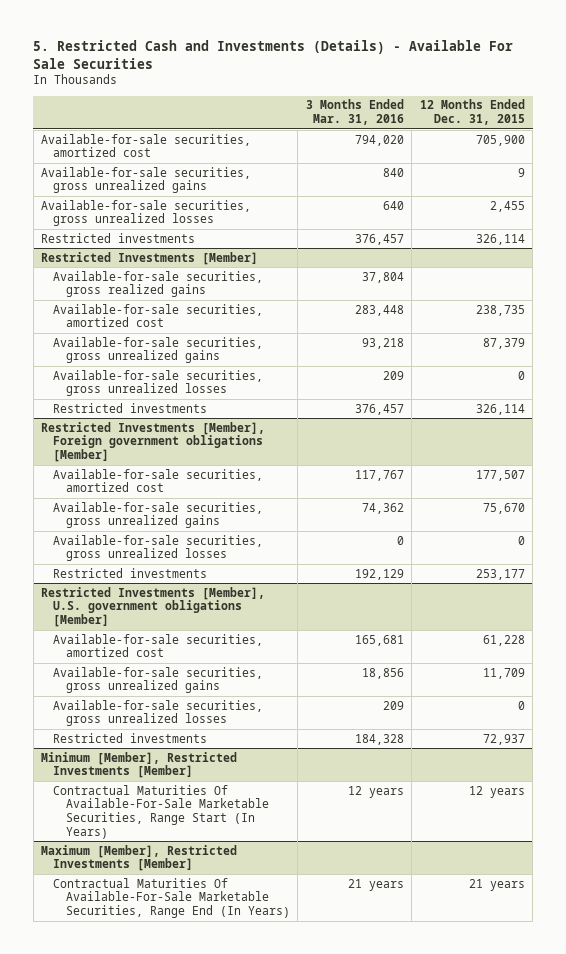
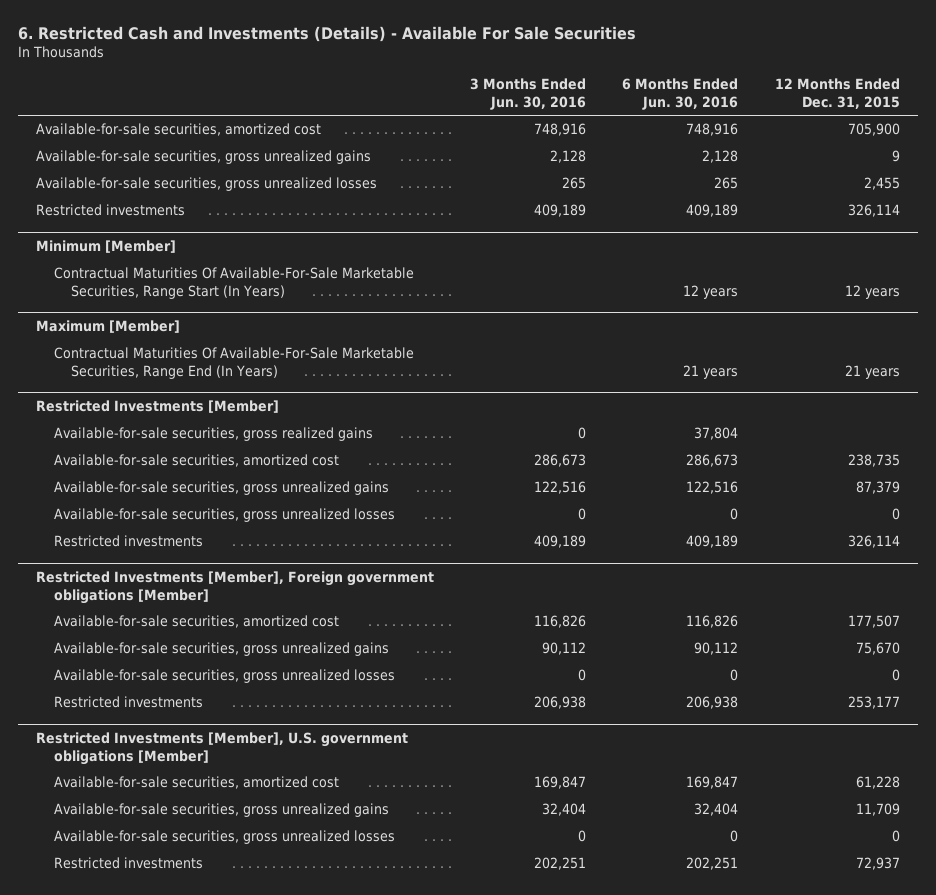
- 5. Restricted Cash and Investments (Details) - Available For Sale Securities
+ 6. Restricted Cash and Investments (Details) - Available For Sale Securities
- | 3 Months Ended Mar. 31, 2016 | 12 Months Ended Dec. 31, 2015
+ | 3 Months Ended Jun. 30, 2016 | 6 Months Ended Jun. 30, 2016 | 12 Months Ended Dec. 31, 2015
+ Minimum [Member]
+ Contractual Maturities Of Available-For-Sale Marketable Securities, Range Start (In Years) | | 12 years | 12 years
+ Maximum [Member]
+ Contractual Maturities Of Available-For-Sale Marketable Securities, Range End (In Years) | | 21 years | 21 years
- Minimum [Member], Restricted Investments [Member]
- Contractual Maturities Of Available-For-Sale Marketable Securities, Range Start (In Years) | 12 years | 12 years
- Maximum [Member], Restricted Investments [Member]
- Contractual Maturities Of Available-For-Sale Marketable Securities, Range End (In Years) | 21 years | 21 years

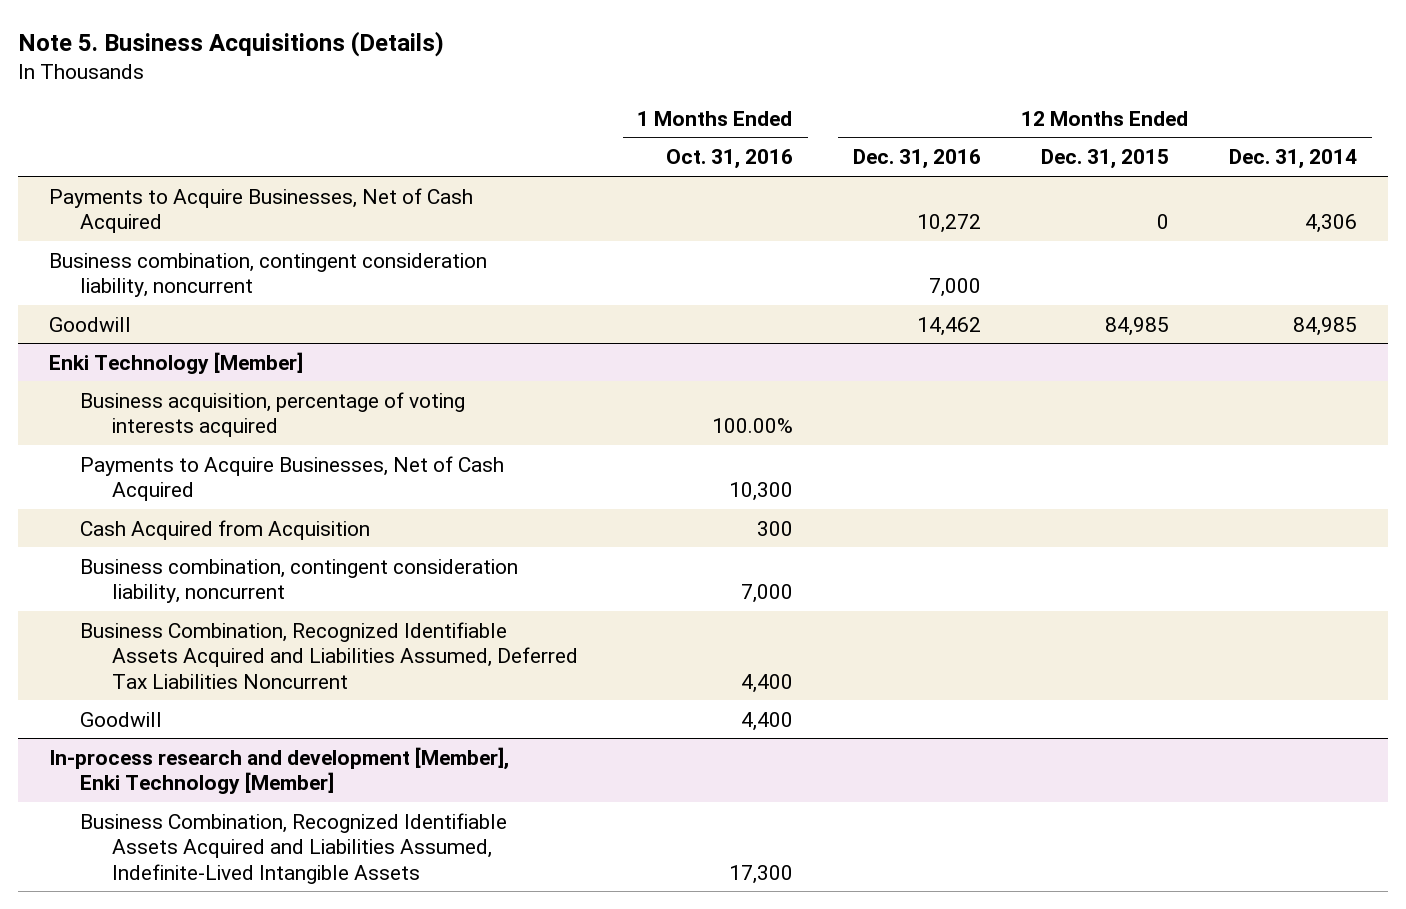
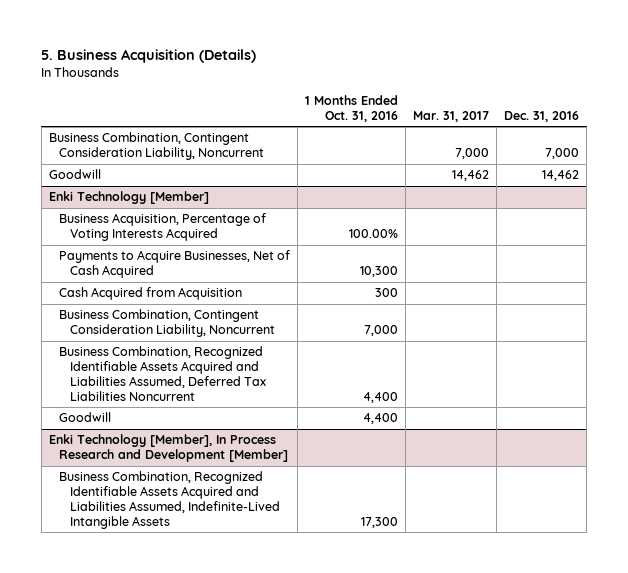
- Note 5. Business Acquisitions (Details)
+ 5. Business Acquisition (Details)
- | 1 Months Ended Oct. 31, 2016 | 12 Months Ended Dec. 31, 2016 | 12 Months Ended Dec. 31, 2015 | 12 Months Ended Dec. 31, 2014
+ | 1 Months Ended Oct. 31, 2016 | Mar. 31, 2017 | Dec. 31, 2016
- Payments to Acquire Businesses, Net of Cash Acquired | | 10,272 | 0 | 4,306
- Business combination, contingent consideration liability, noncurrent | | 7,000 | |
+ Business Combination, Contingent Consideration Liability, Noncurrent | | 7,000 | 7,000
@ Enki Technology [Member]
- Business acquisition, percentage of voting interests acquired | 100.00% | | |
+ Business Acquisition, Percentage of Voting Interests Acquired | 100.00% | |
- Business combination, contingent consideration liability, noncurrent | 7,000 | | |
+ Business Combination, Contingent Consideration Liability, Noncurrent | 7,000 | |
- In-process research and development [Member], Enki Technology [Member]
+ Enki Technology [Member], In Process Research and Development [Member]

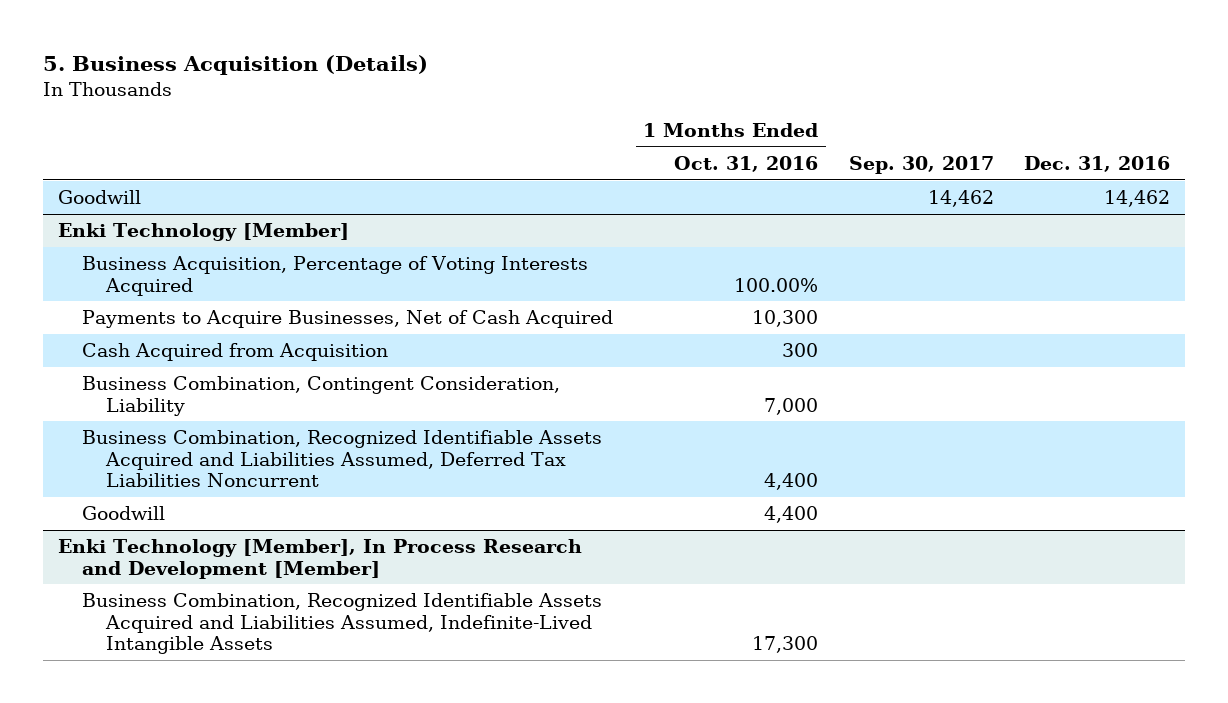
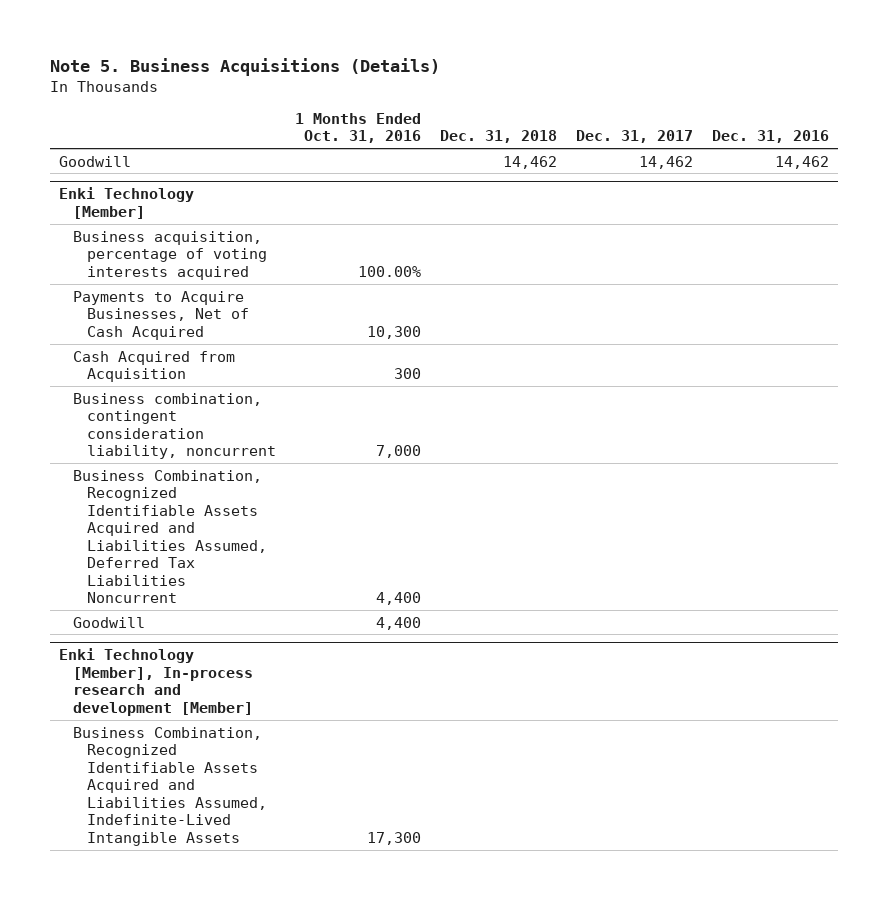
- 5. Business Acquisition (Details)
+ Note 5. Business Acquisitions (Details)
- | 1 Months Ended Oct. 31, 2016 | Sep. 30, 2017 | Dec. 31, 2016
+ | 1 Months Ended Oct. 31, 2016 | Dec. 31, 2018 | Dec. 31, 2017 | Dec. 31, 2016
@ Enki Technology [Member]
- Business Acquisition, Percentage of Voting Interests Acquired | 100.00% | |
+ Business acquisition, percentage of voting interests acquired | 100.00% | | |
- Business Combination, Contingent Consideration, Liability | 7,000 | |
+ Business combination, contingent consideration liability, noncurrent | 7,000 | | |
- Enki Technology [Member], In Process Research and Development [Member]
+ Enki Technology [Member], In-process research and development [Member]

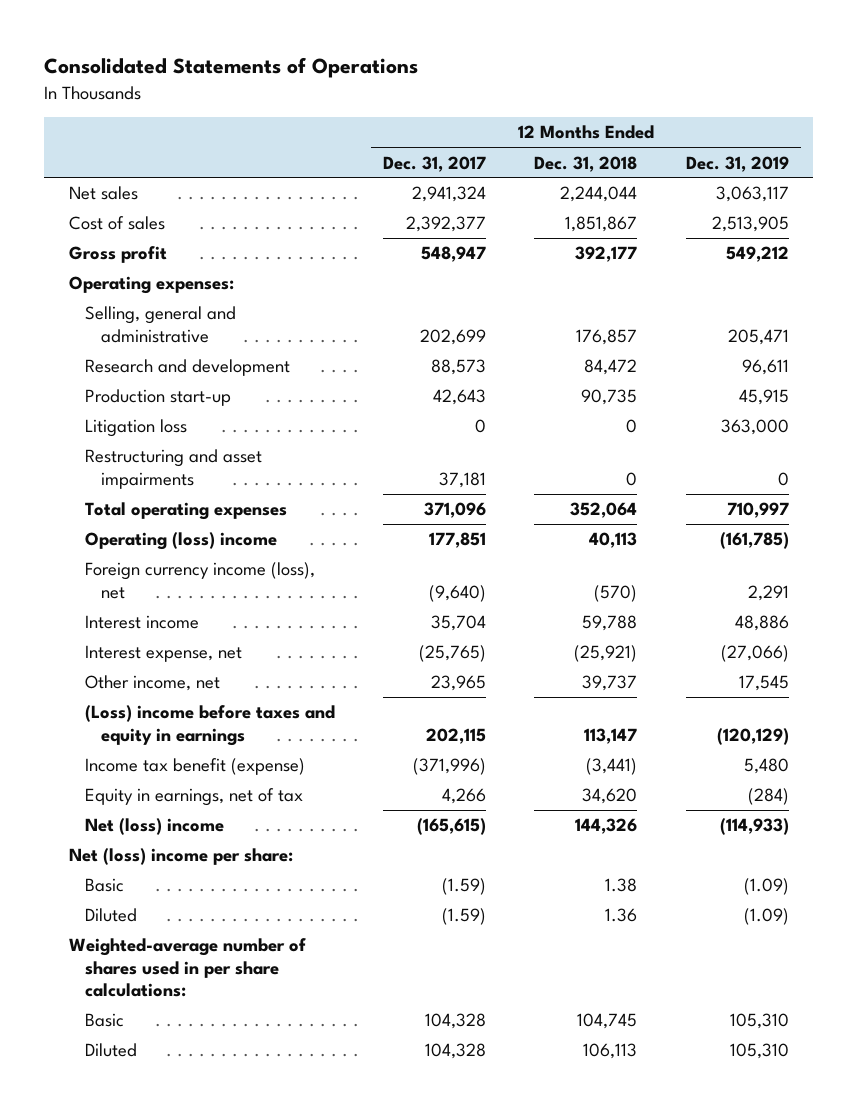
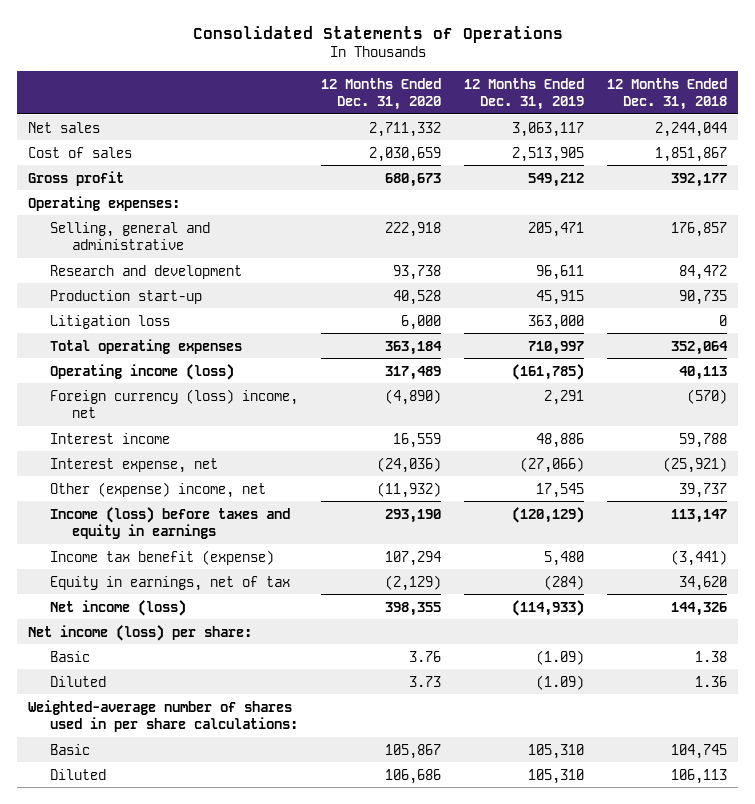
- | 12 Months Ended Dec. 31, 2017 | 12 Months Ended Dec. 31, 2018 | 12 Months Ended Dec. 31, 2019
+ | 12 Months Ended Dec. 31, 2020 | 12 Months Ended Dec. 31, 2019 | 12 Months Ended Dec. 31, 2018
- Restructuring and asset impairments | 37,181 | 0 | 0
- Operating (loss) income | 177,851 | 40,113 | (161,785)
- Foreign currency income (loss), net | (9,640) | (570) | 2,291
+ Operating income (loss) | 317,489 | (161,785) | 40,113
+ Foreign currency (loss) income, net | (4,890) | 2,291 | (570)
- Other income, net | 23,965 | 39,737 | 17,545
- (Loss) income before taxes and equity in earnings | 202,115 | 113,147 | (120,129)
+ Other (expense) income, net | (11,932) | 17,545 | 39,737
+ Income (loss) before taxes and equity in earnings | 293,190 | (120,129) | 113,147
- Net (loss) income | (165,615) | 144,326 | (114,933)
- Net (loss) income per share:
+ Net income (loss) | 398,355 | (114,933) | 144,326
+ Net income (loss) per share:

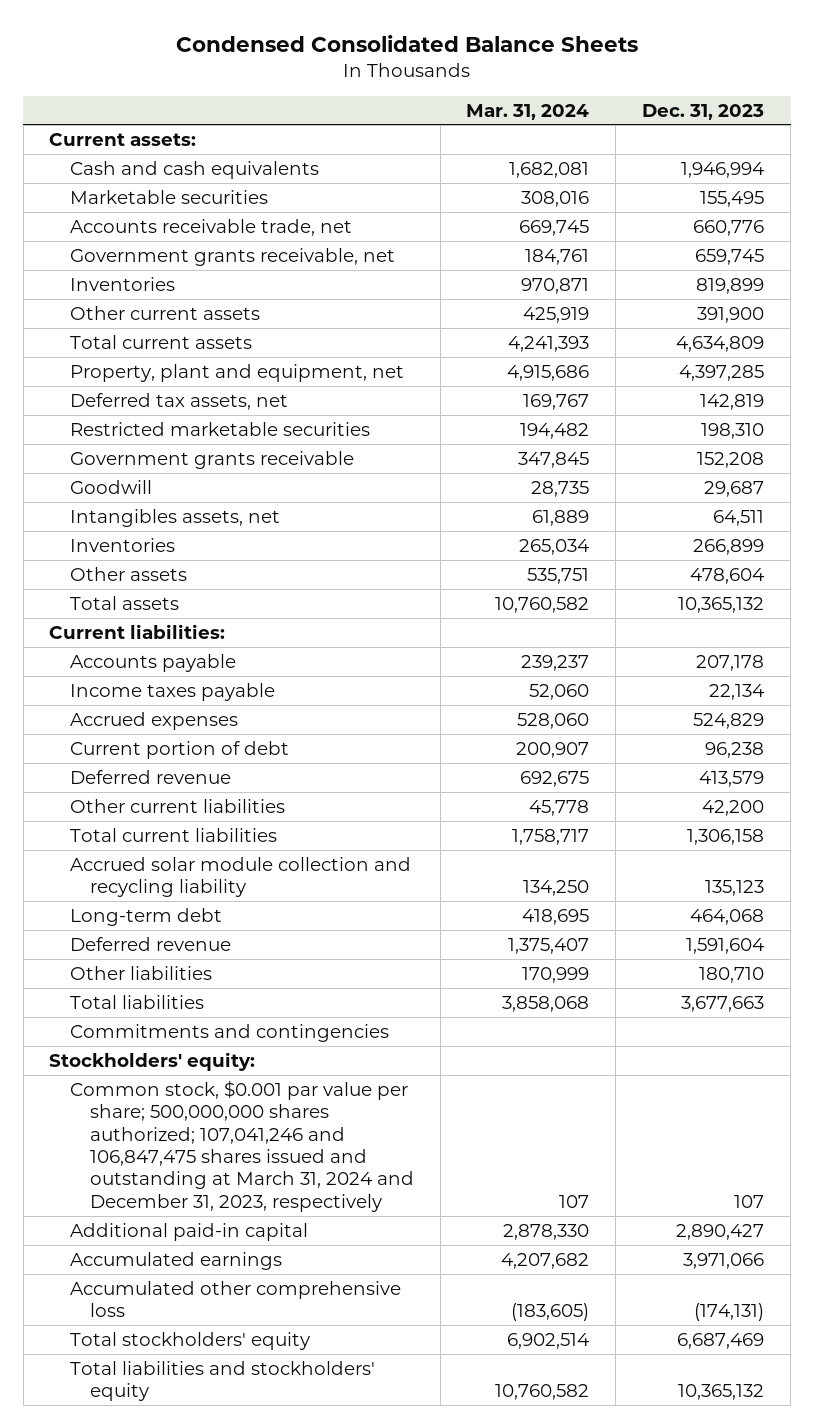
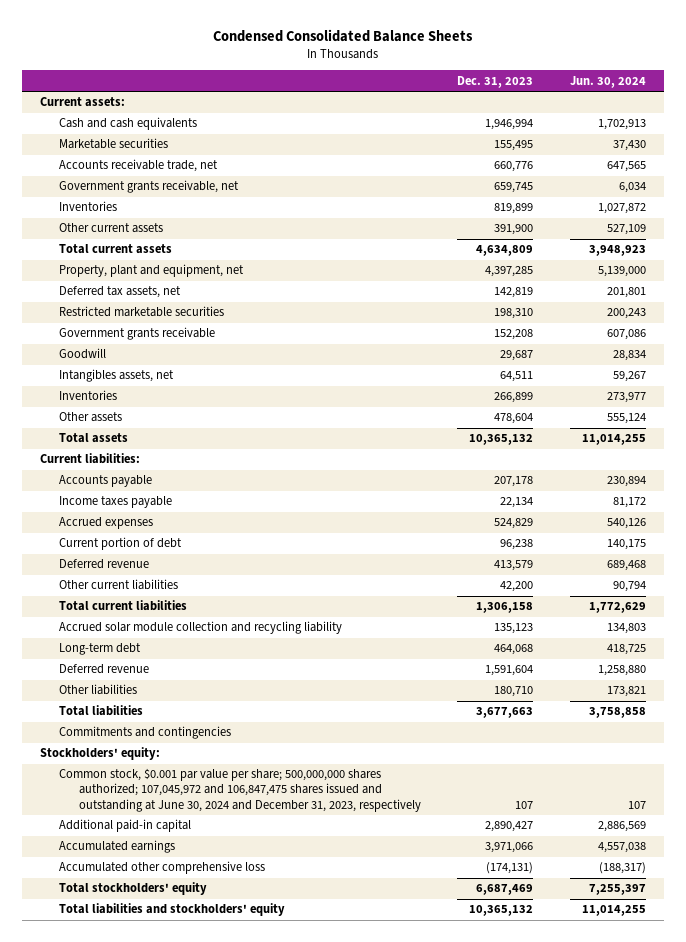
- | Mar. 31, 2024 | Dec. 31, 2023
+ | Dec. 31, 2023 | Jun. 30, 2024
- Common stock, $0.001 par value per share; 500,000,000 shares authorized; 107,041,246 and 106,847,475 shares issued and outstanding at March 31, 2024 and December 31, 2023, respectively | 107 | 107
+ Common stock, $0.001 par value per share; 500,000,000 shares authorized; 107,045,972 and 106,847,475 shares issued and outstanding at June 30, 2024 and December 31, 2023, respectively | 107 | 107

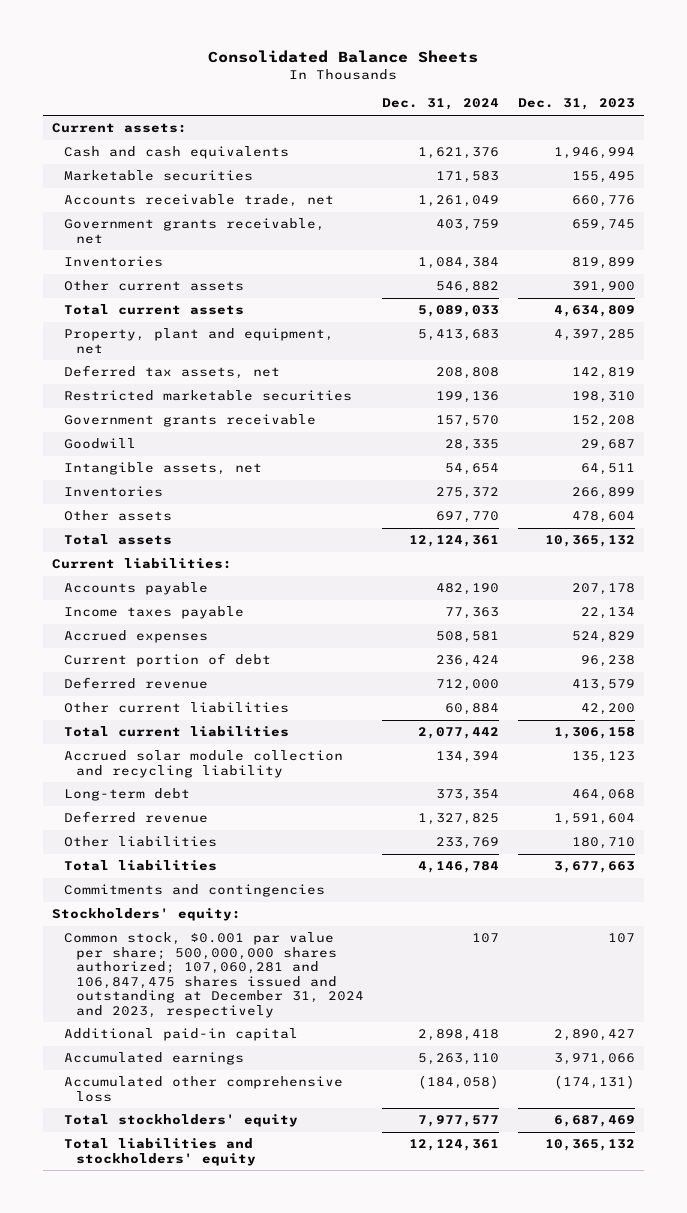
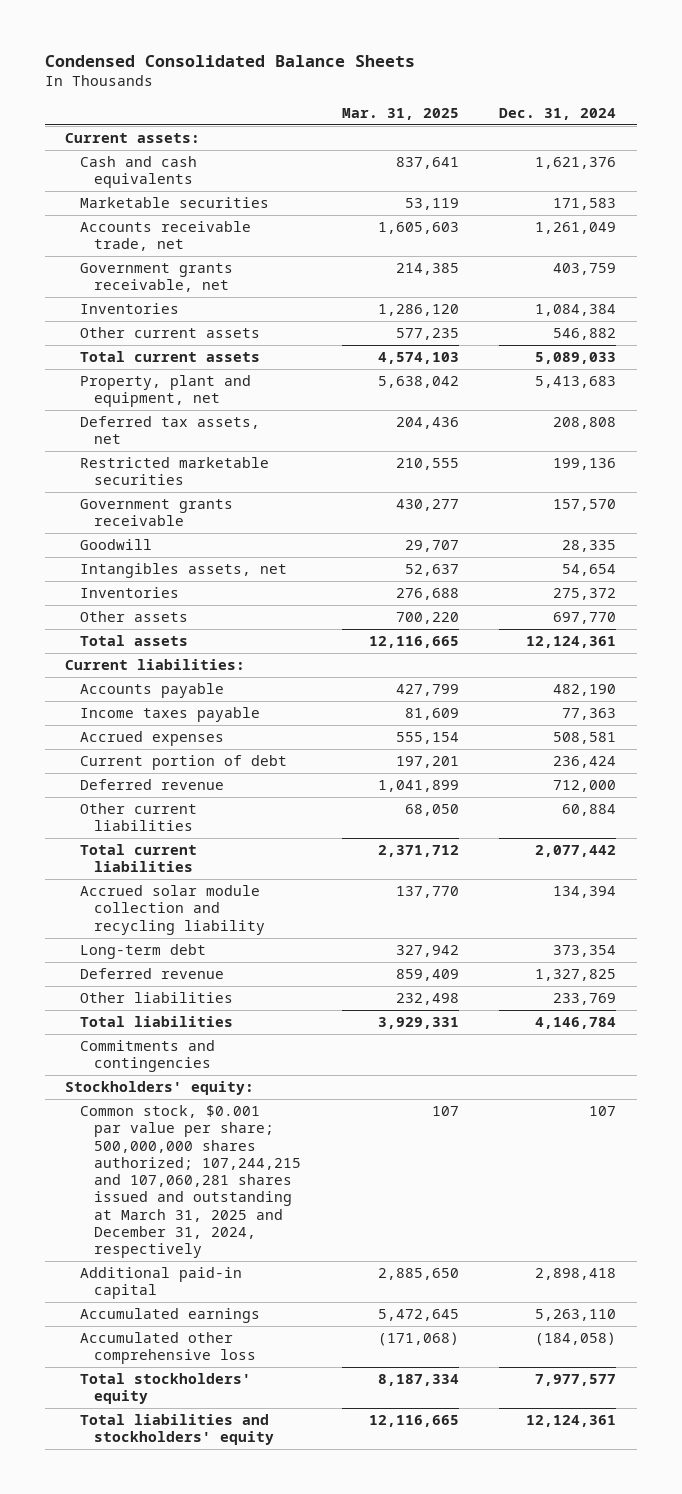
- Consolidated Balance Sheets
+ Condensed Consolidated Balance Sheets
- | Dec. 31, 2024 | Dec. 31, 2023
+ | Mar. 31, 2025 | Dec. 31, 2024
- Intangible assets, net | 54,654 | 64,511
+ Intangibles assets, net | 52,637 | 54,654
- Common stock, $0.001 par value per share; 500,000,000 shares authorized; 107,060,281 and 106,847,475 shares issued and outstanding at December 31, 2024 and 2023, respectively | 107 | 107
+ Common stock, $0.001 par value per share; 500,000,000 shares authorized; 107,244,215 and 107,060,281 shares issued and outstanding at March 31, 2025 and December 31, 2024, respectively | 107 | 107

